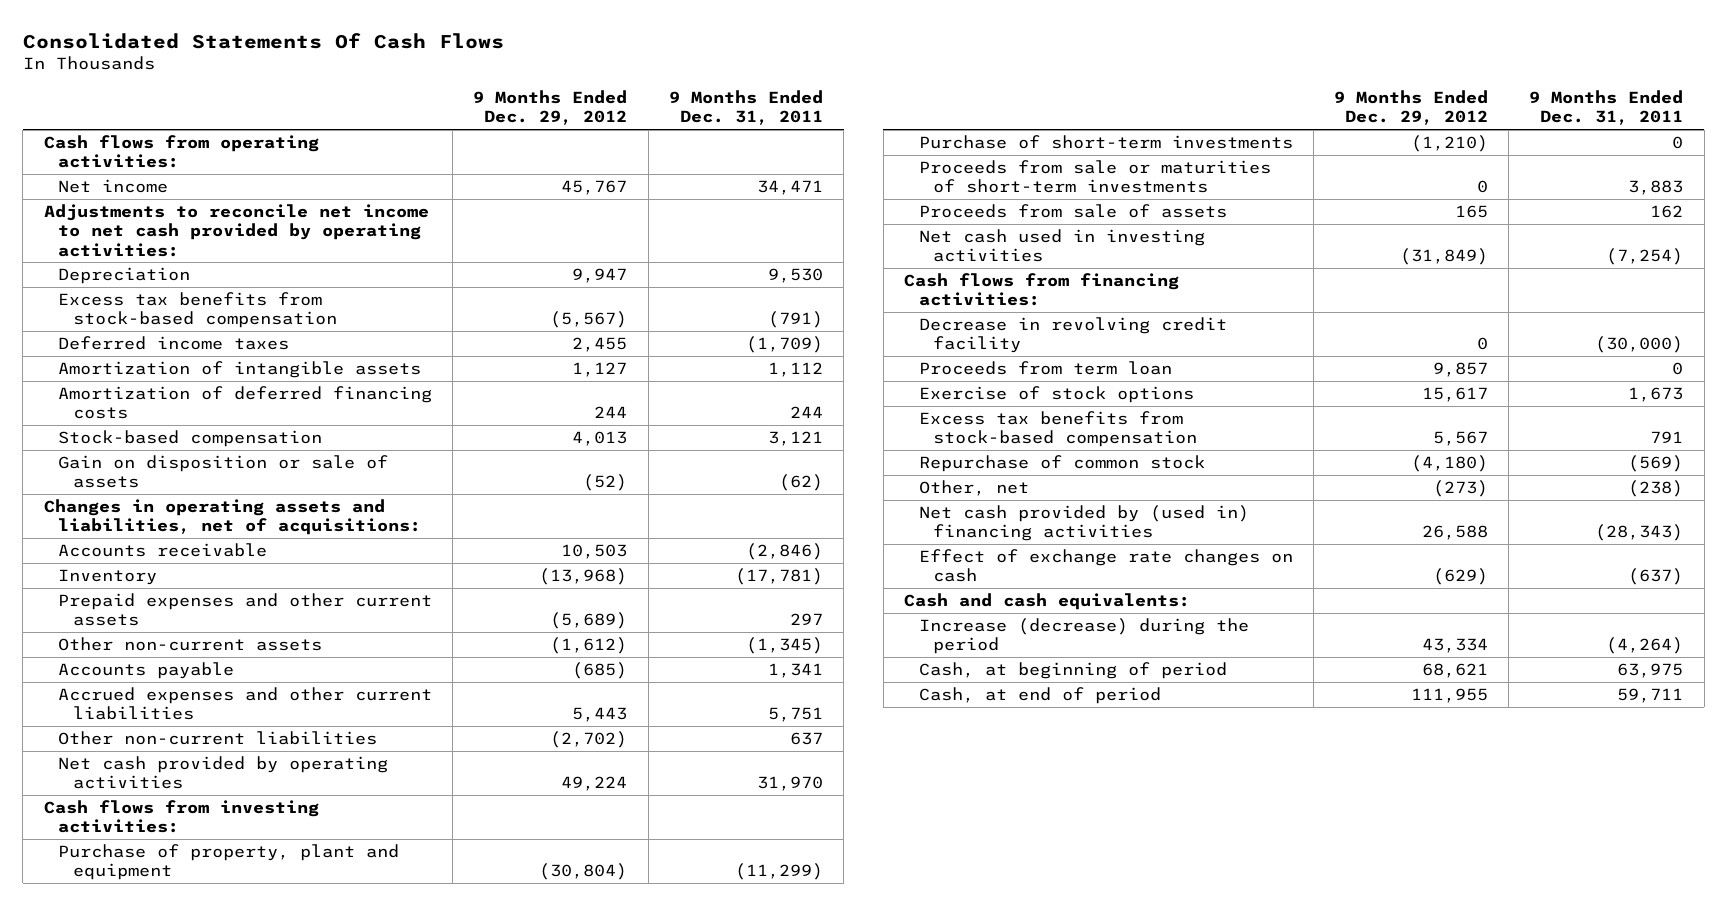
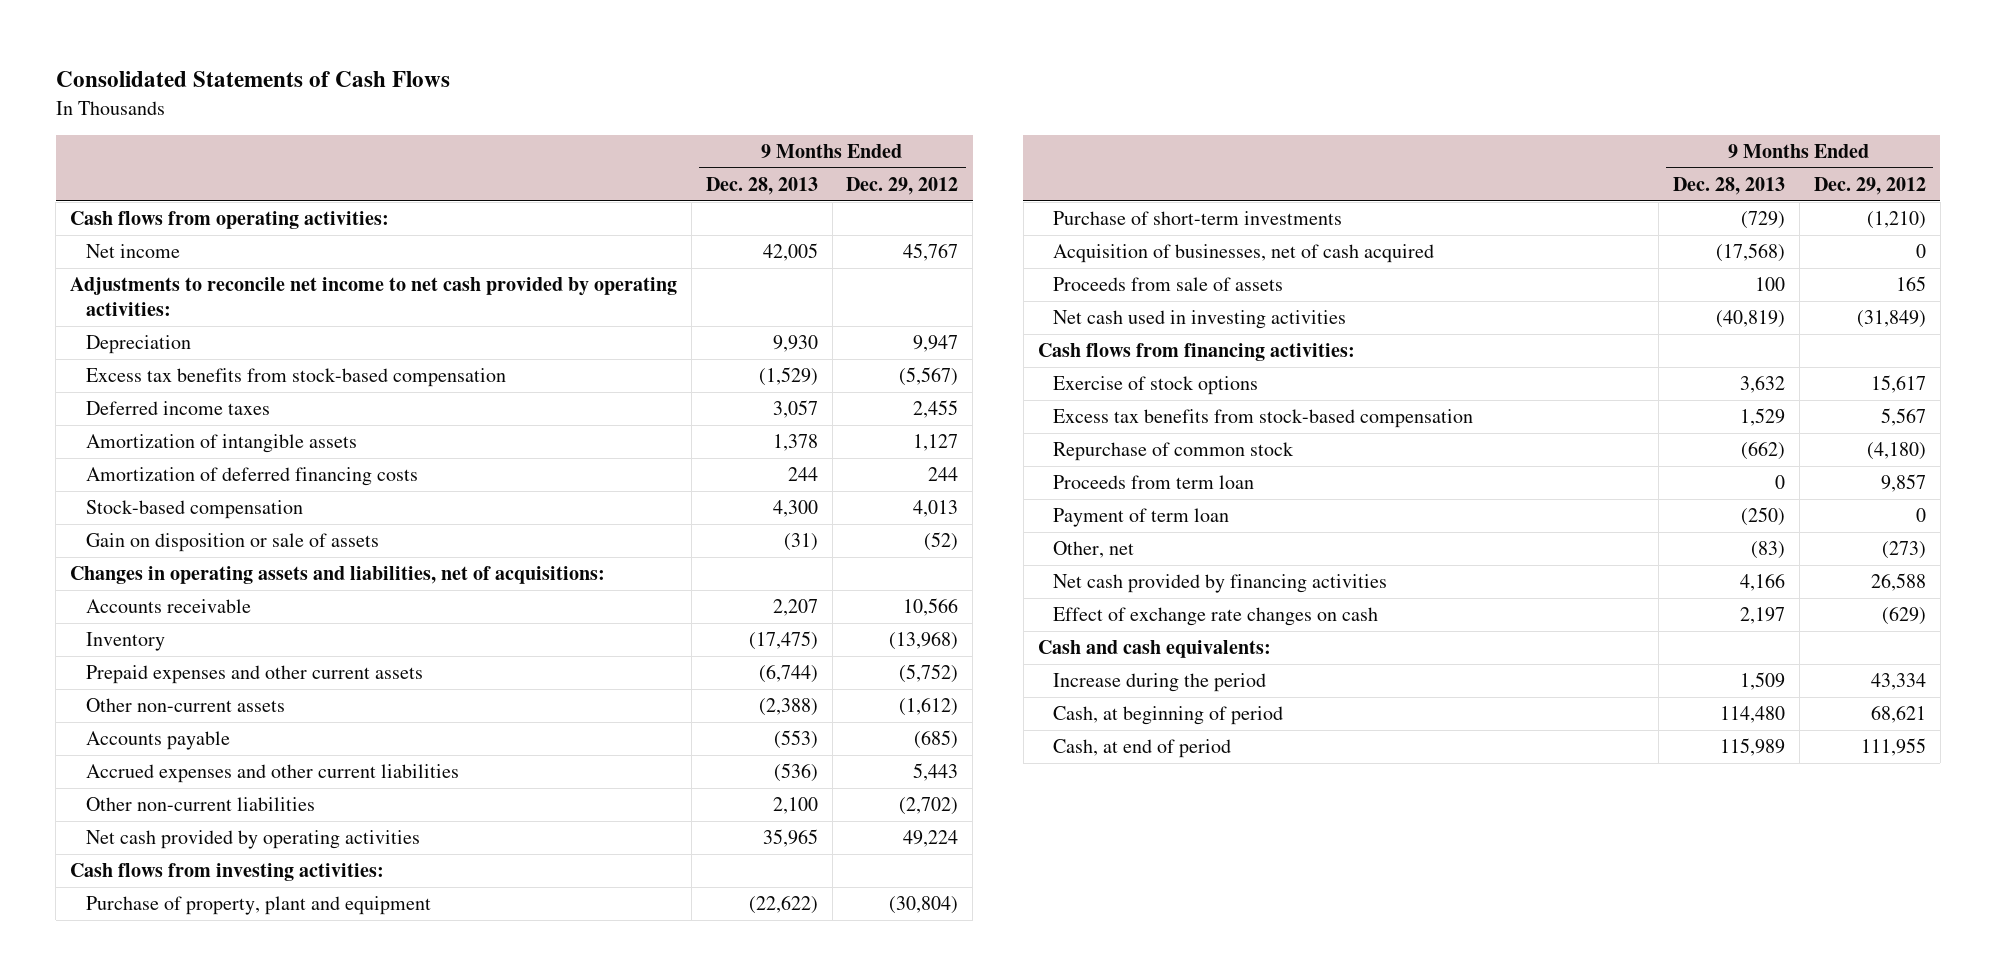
- Consolidated Statements Of Cash Flows
+ Consolidated Statements of Cash Flows
- | 9 Months Ended Dec. 29, 2012 | 9 Months Ended Dec. 31, 2011
+ | 9 Months Ended Dec. 28, 2013 | 9 Months Ended Dec. 29, 2012
- Accounts receivable | 10,503 | (2,846)
+ Accounts receivable | 2,207 | 10,566
- Prepaid expenses and other current assets | (5,689) | 297
+ Prepaid expenses and other current assets | (6,744) | (5,752)
- Proceeds from sale or maturities of short-term investments | 0 | 3,883
+ Acquisition of businesses, net of cash acquired | (17,568) | 0
- Decrease in revolving credit facility | 0 | (30,000)
moved down: Proceeds from term loan | 0 | 9,857
+ Payment of term loan | (250) | 0
- Net cash provided by (used in) financing activities | 26,588 | (28,343)
+ Net cash provided by financing activities | 4,166 | 26,588
- Increase (decrease) during the period | 43,334 | (4,264)
+ Increase during the period | 1,509 | 43,334

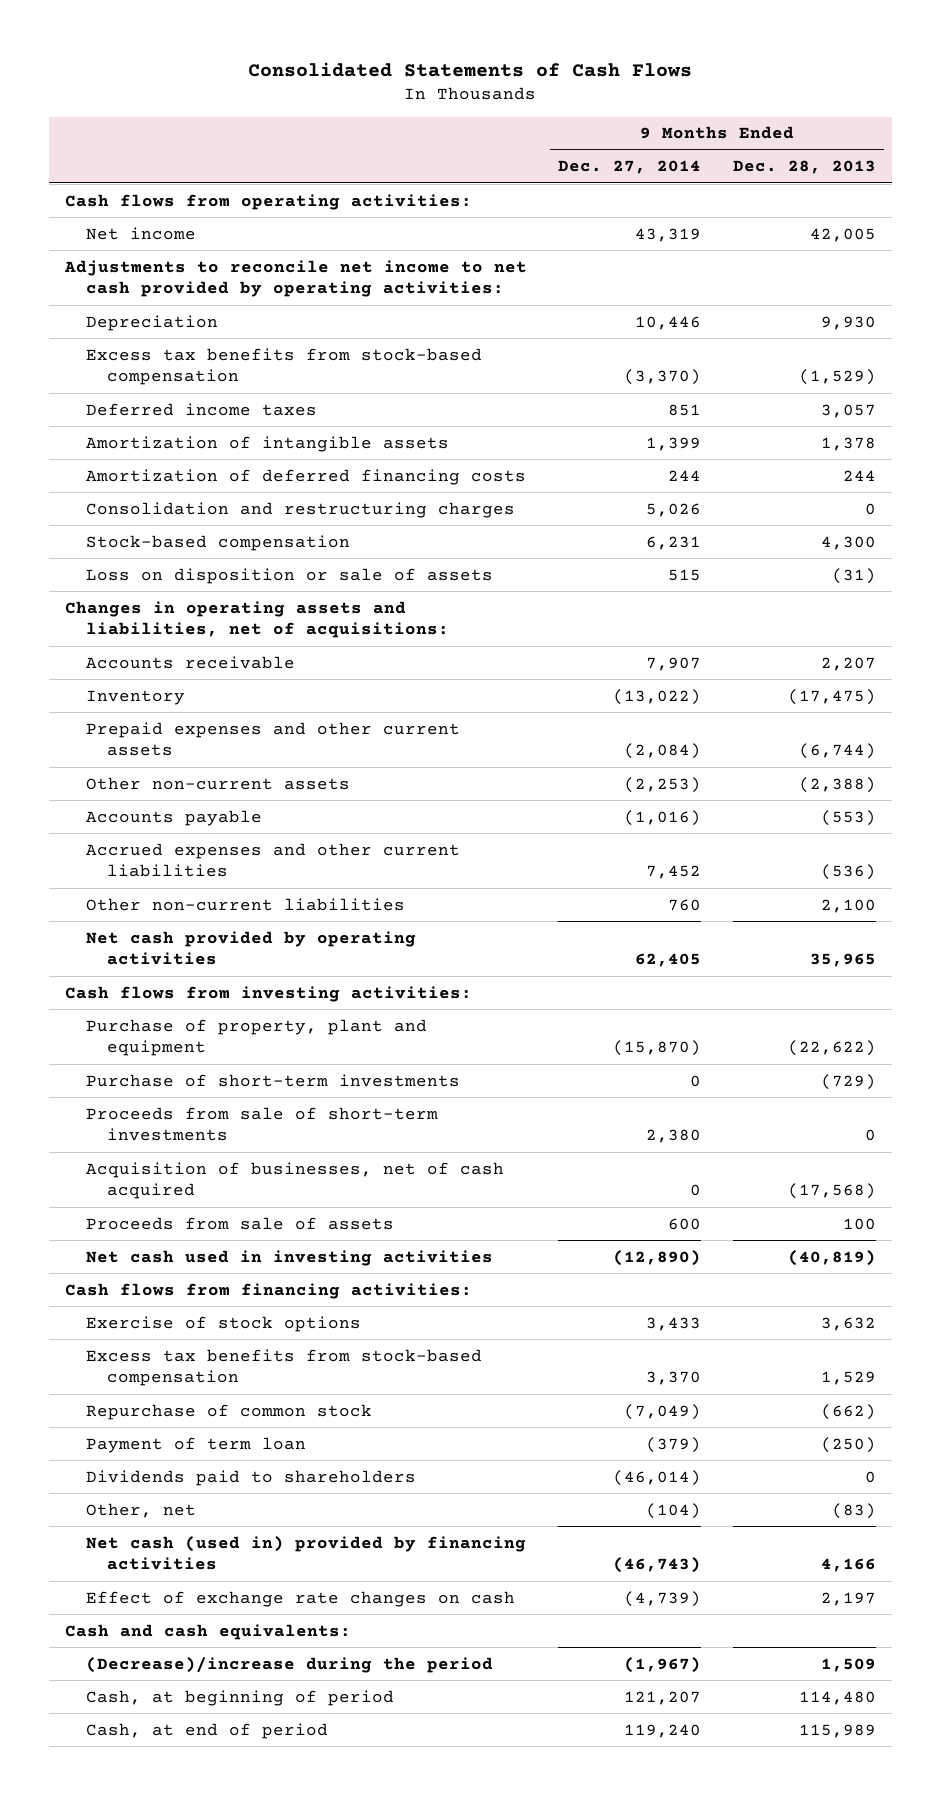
- | 9 Months Ended Dec. 28, 2013 | 9 Months Ended Dec. 29, 2012
+ | 9 Months Ended Dec. 27, 2014 | 9 Months Ended Dec. 28, 2013
+ Consolidation and restructuring charges | 5,026 | 0
- Gain on disposition or sale of assets | (31) | (52)
+ Loss on disposition or sale of assets | 515 | (31)
+ Proceeds from sale of short-term investments | 2,380 | 0
- Proceeds from term loan | 0 | 9,857
+ Dividends paid to shareholders | (46,014) | 0
- Net cash provided by financing activities | 4,166 | 26,588
+ Net cash (used in) provided by financing activities | (46,743) | 4,166
- Increase during the period | 1,509 | 43,334
+ (Decrease)/increase during the period | (1,967) | 1,509

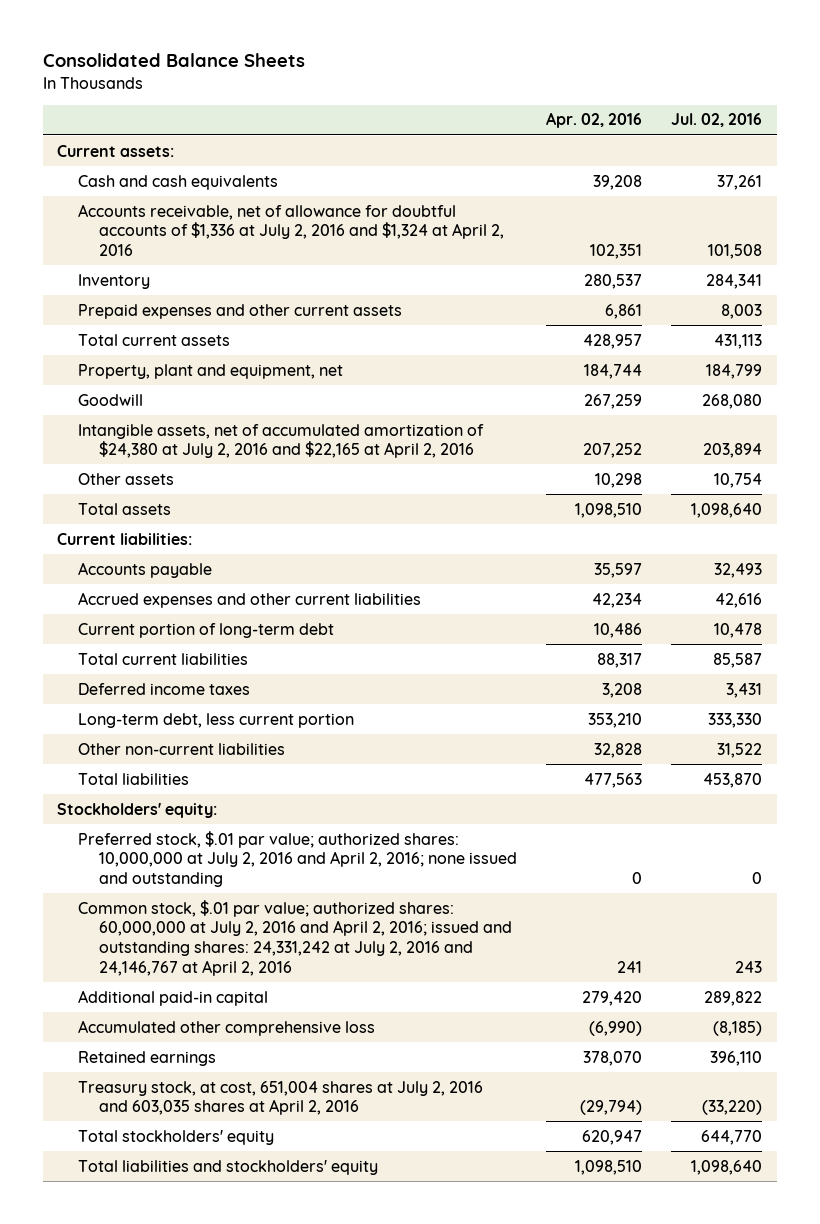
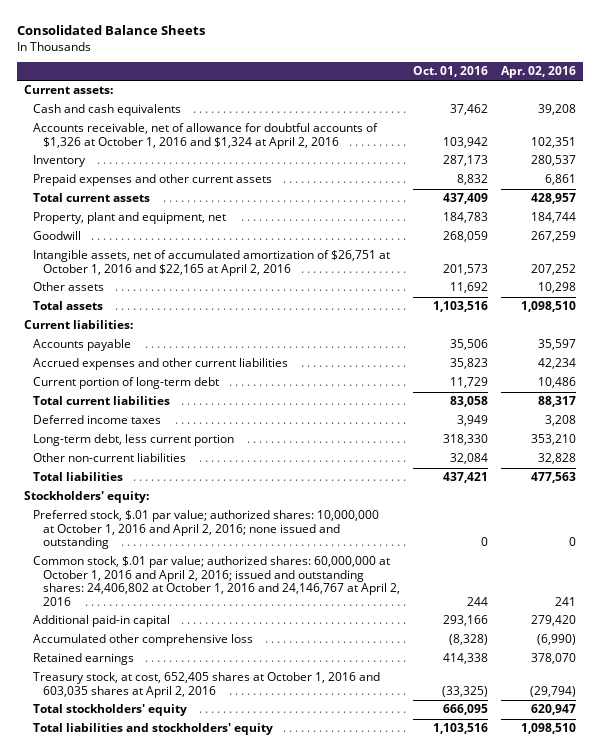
- | Apr. 02, 2016 | Jul. 02, 2016
+ | Oct. 01, 2016 | Apr. 02, 2016
- Accounts receivable, net of allowance for doubtful accounts of $1,336 at July 2, 2016 and $1,324 at April 2, 2016 | 102,351 | 101,508
+ Accounts receivable, net of allowance for doubtful accounts of $1,326 at October 1, 2016 and $1,324 at April 2, 2016 | 103,942 | 102,351
- Intangible assets, net of accumulated amortization of $24,380 at July 2, 2016 and $22,165 at April 2, 2016 | 207,252 | 203,894
+ Intangible assets, net of accumulated amortization of $26,751 at October 1, 2016 and $22,165 at April 2, 2016 | 201,573 | 207,252
- Preferred stock, $.01 par value; authorized shares: 10,000,000 at July 2, 2016 and April 2, 2016; none issued and outstanding | 0 | 0
- Common stock, $.01 par value; authorized shares: 60,000,000 at July 2, 2016 and April 2, 2016; issued and outstanding shares: 24,331,242 at July 2, 2016 and 24,146,767 at April 2, 2016 | 241 | 243
+ Preferred stock, $.01 par value; authorized shares: 10,000,000 at October 1, 2016 and April 2, 2016; none issued and outstanding | 0 | 0
+ Common stock, $.01 par value; authorized shares: 60,000,000 at October 1, 2016 and April 2, 2016; issued and outstanding shares: 24,406,802 at October 1, 2016 and 24,146,767 at April 2, 2016 | 244 | 241
- Treasury stock, at cost, 651,004 shares at July 2, 2016 and 603,035 shares at April 2, 2016 | (29,794) | (33,220)
+ Treasury stock, at cost, 652,405 shares at October 1, 2016 and 603,035 shares at April 2, 2016 | (33,325) | (29,794)

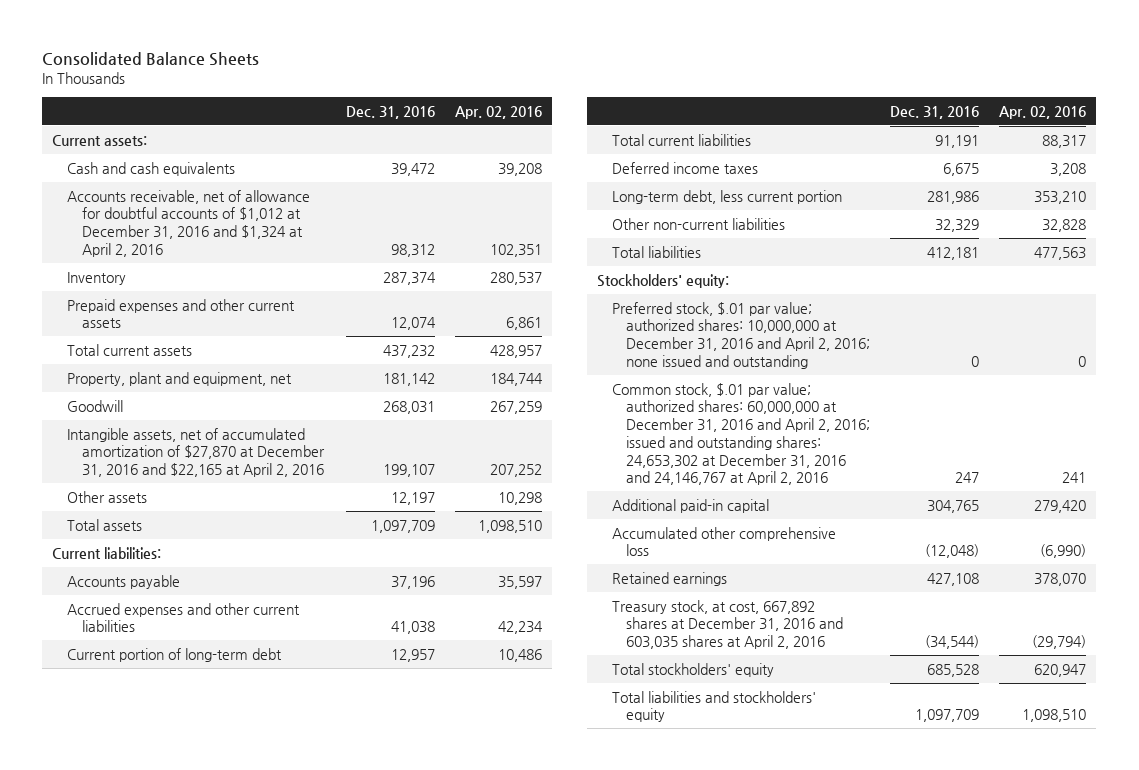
- | Oct. 01, 2016 | Apr. 02, 2016
+ | Dec. 31, 2016 | Apr. 02, 2016
- Accounts receivable, net of allowance for doubtful accounts of $1,326 at October 1, 2016 and $1,324 at April 2, 2016 | 103,942 | 102,351
+ Accounts receivable, net of allowance for doubtful accounts of $1,012 at December 31, 2016 and $1,324 at April 2, 2016 | 98,312 | 102,351
- Intangible assets, net of accumulated amortization of $26,751 at October 1, 2016 and $22,165 at April 2, 2016 | 201,573 | 207,252
+ Intangible assets, net of accumulated amortization of $27,870 at December 31, 2016 and $22,165 at April 2, 2016 | 199,107 | 207,252
- Preferred stock, $.01 par value; authorized shares: 10,000,000 at October 1, 2016 and April 2, 2016; none issued and outstanding | 0 | 0
- Common stock, $.01 par value; authorized shares: 60,000,000 at October 1, 2016 and April 2, 2016; issued and outstanding shares: 24,406,802 at October 1, 2016 and 24,146,767 at April 2, 2016 | 244 | 241
+ Preferred stock, $.01 par value; authorized shares: 10,000,000 at December 31, 2016 and April 2, 2016; none issued and outstanding | 0 | 0
+ Common stock, $.01 par value; authorized shares: 60,000,000 at December 31, 2016 and April 2, 2016; issued and outstanding shares: 24,653,302 at December 31, 2016 and 24,146,767 at April 2, 2016 | 247 | 241
- Treasury stock, at cost, 652,405 shares at October 1, 2016 and 603,035 shares at April 2, 2016 | (33,325) | (29,794)
+ Treasury stock, at cost, 667,892 shares at December 31, 2016 and 603,035 shares at April 2, 2016 | (34,544) | (29,794)

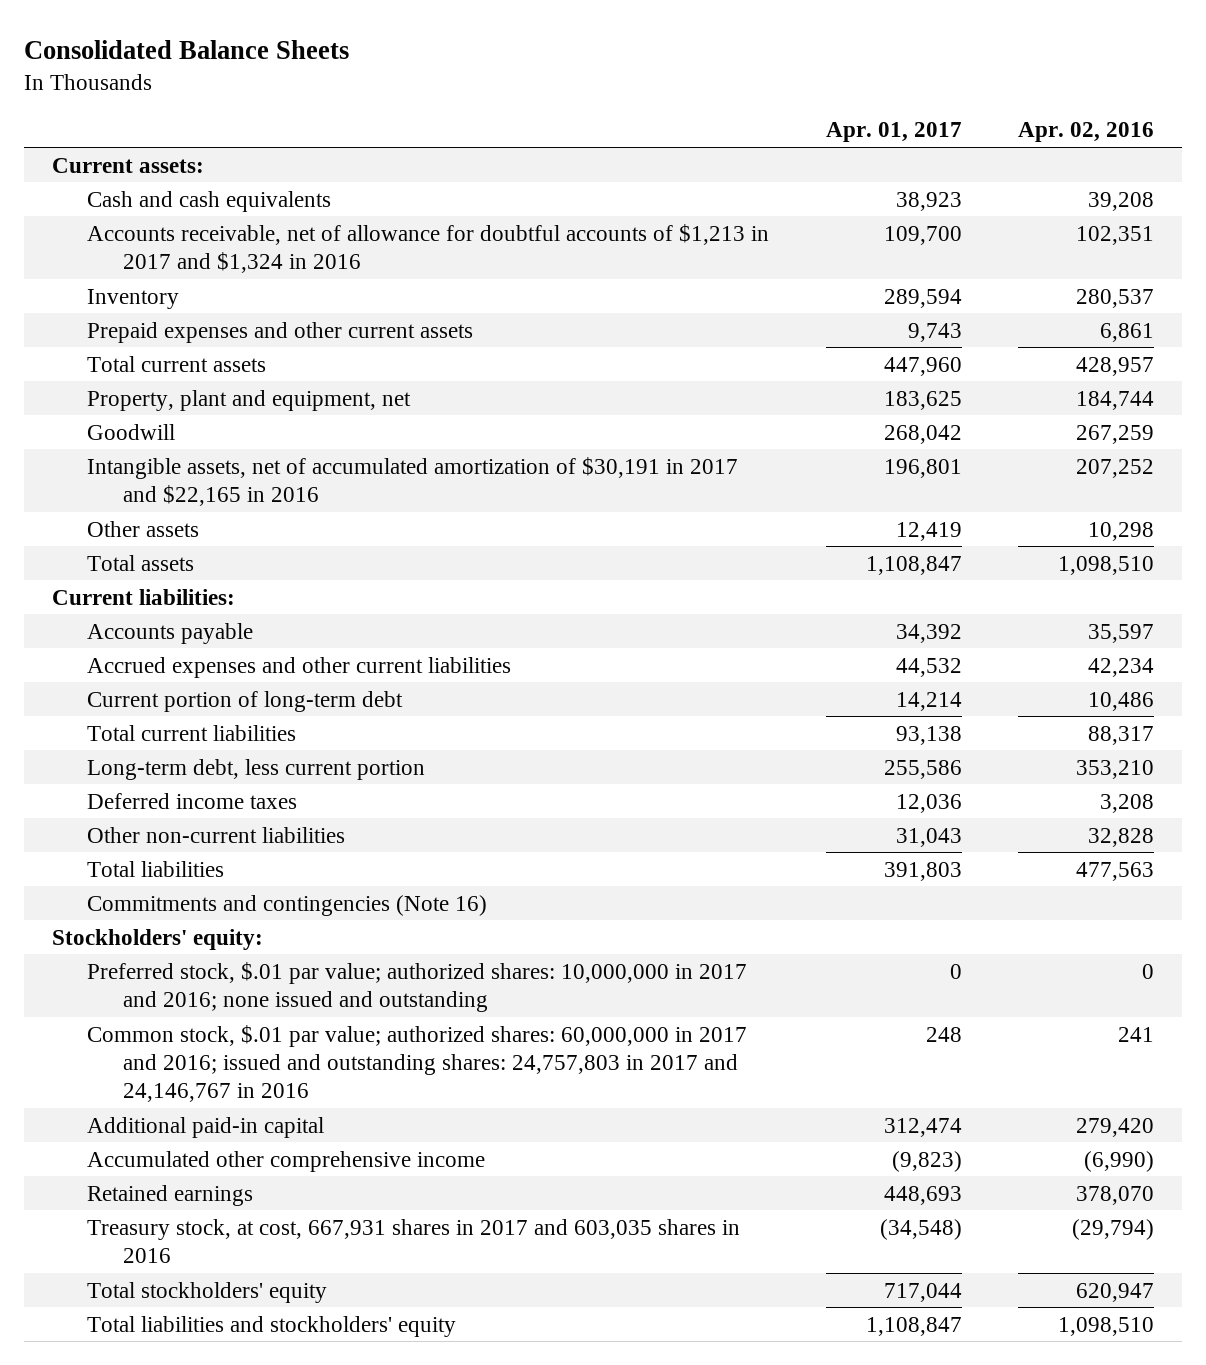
- | Dec. 31, 2016 | Apr. 02, 2016
+ | Apr. 01, 2017 | Apr. 02, 2016
- Accounts receivable, net of allowance for doubtful accounts of $1,012 at December 31, 2016 and $1,324 at April 2, 2016 | 98,312 | 102,351
+ Accounts receivable, net of allowance for doubtful accounts of $1,213 in 2017 and $1,324 in 2016 | 109,700 | 102,351
- Intangible assets, net of accumulated amortization of $27,870 at December 31, 2016 and $22,165 at April 2, 2016 | 199,107 | 207,252
+ Intangible assets, net of accumulated amortization of $30,191 in 2017 and $22,165 in 2016 | 196,801 | 207,252
moved down: Deferred income taxes | 12,036 | 3,208
+ Commitments and contingencies (Note 16)
- Preferred stock, $.01 par value; authorized shares: 10,000,000 at December 31, 2016 and April 2, 2016; none issued and outstanding | 0 | 0
- Common stock, $.01 par value; authorized shares: 60,000,000 at December 31, 2016 and April 2, 2016; issued and outstanding shares: 24,653,302 at December 31, 2016 and 24,146,767 at April 2, 2016 | 247 | 241
+ Preferred stock, $.01 par value; authorized shares: 10,000,000 in 2017 and 2016; none issued and outstanding | 0 | 0
+ Common stock, $.01 par value; authorized shares: 60,000,000 in 2017 and 2016; issued and outstanding shares: 24,757,803 in 2017 and 24,146,767 in 2016 | 248 | 241
- Accumulated other comprehensive loss | (12,048) | (6,990)
+ Accumulated other comprehensive income | (9,823) | (6,990)
- Treasury stock, at cost, 667,892 shares at December 31, 2016 and 603,035 shares at April 2, 2016 | (34,544) | (29,794)
+ Treasury stock, at cost, 667,931 shares in 2017 and 603,035 shares in 2016 | (34,548) | (29,794)

